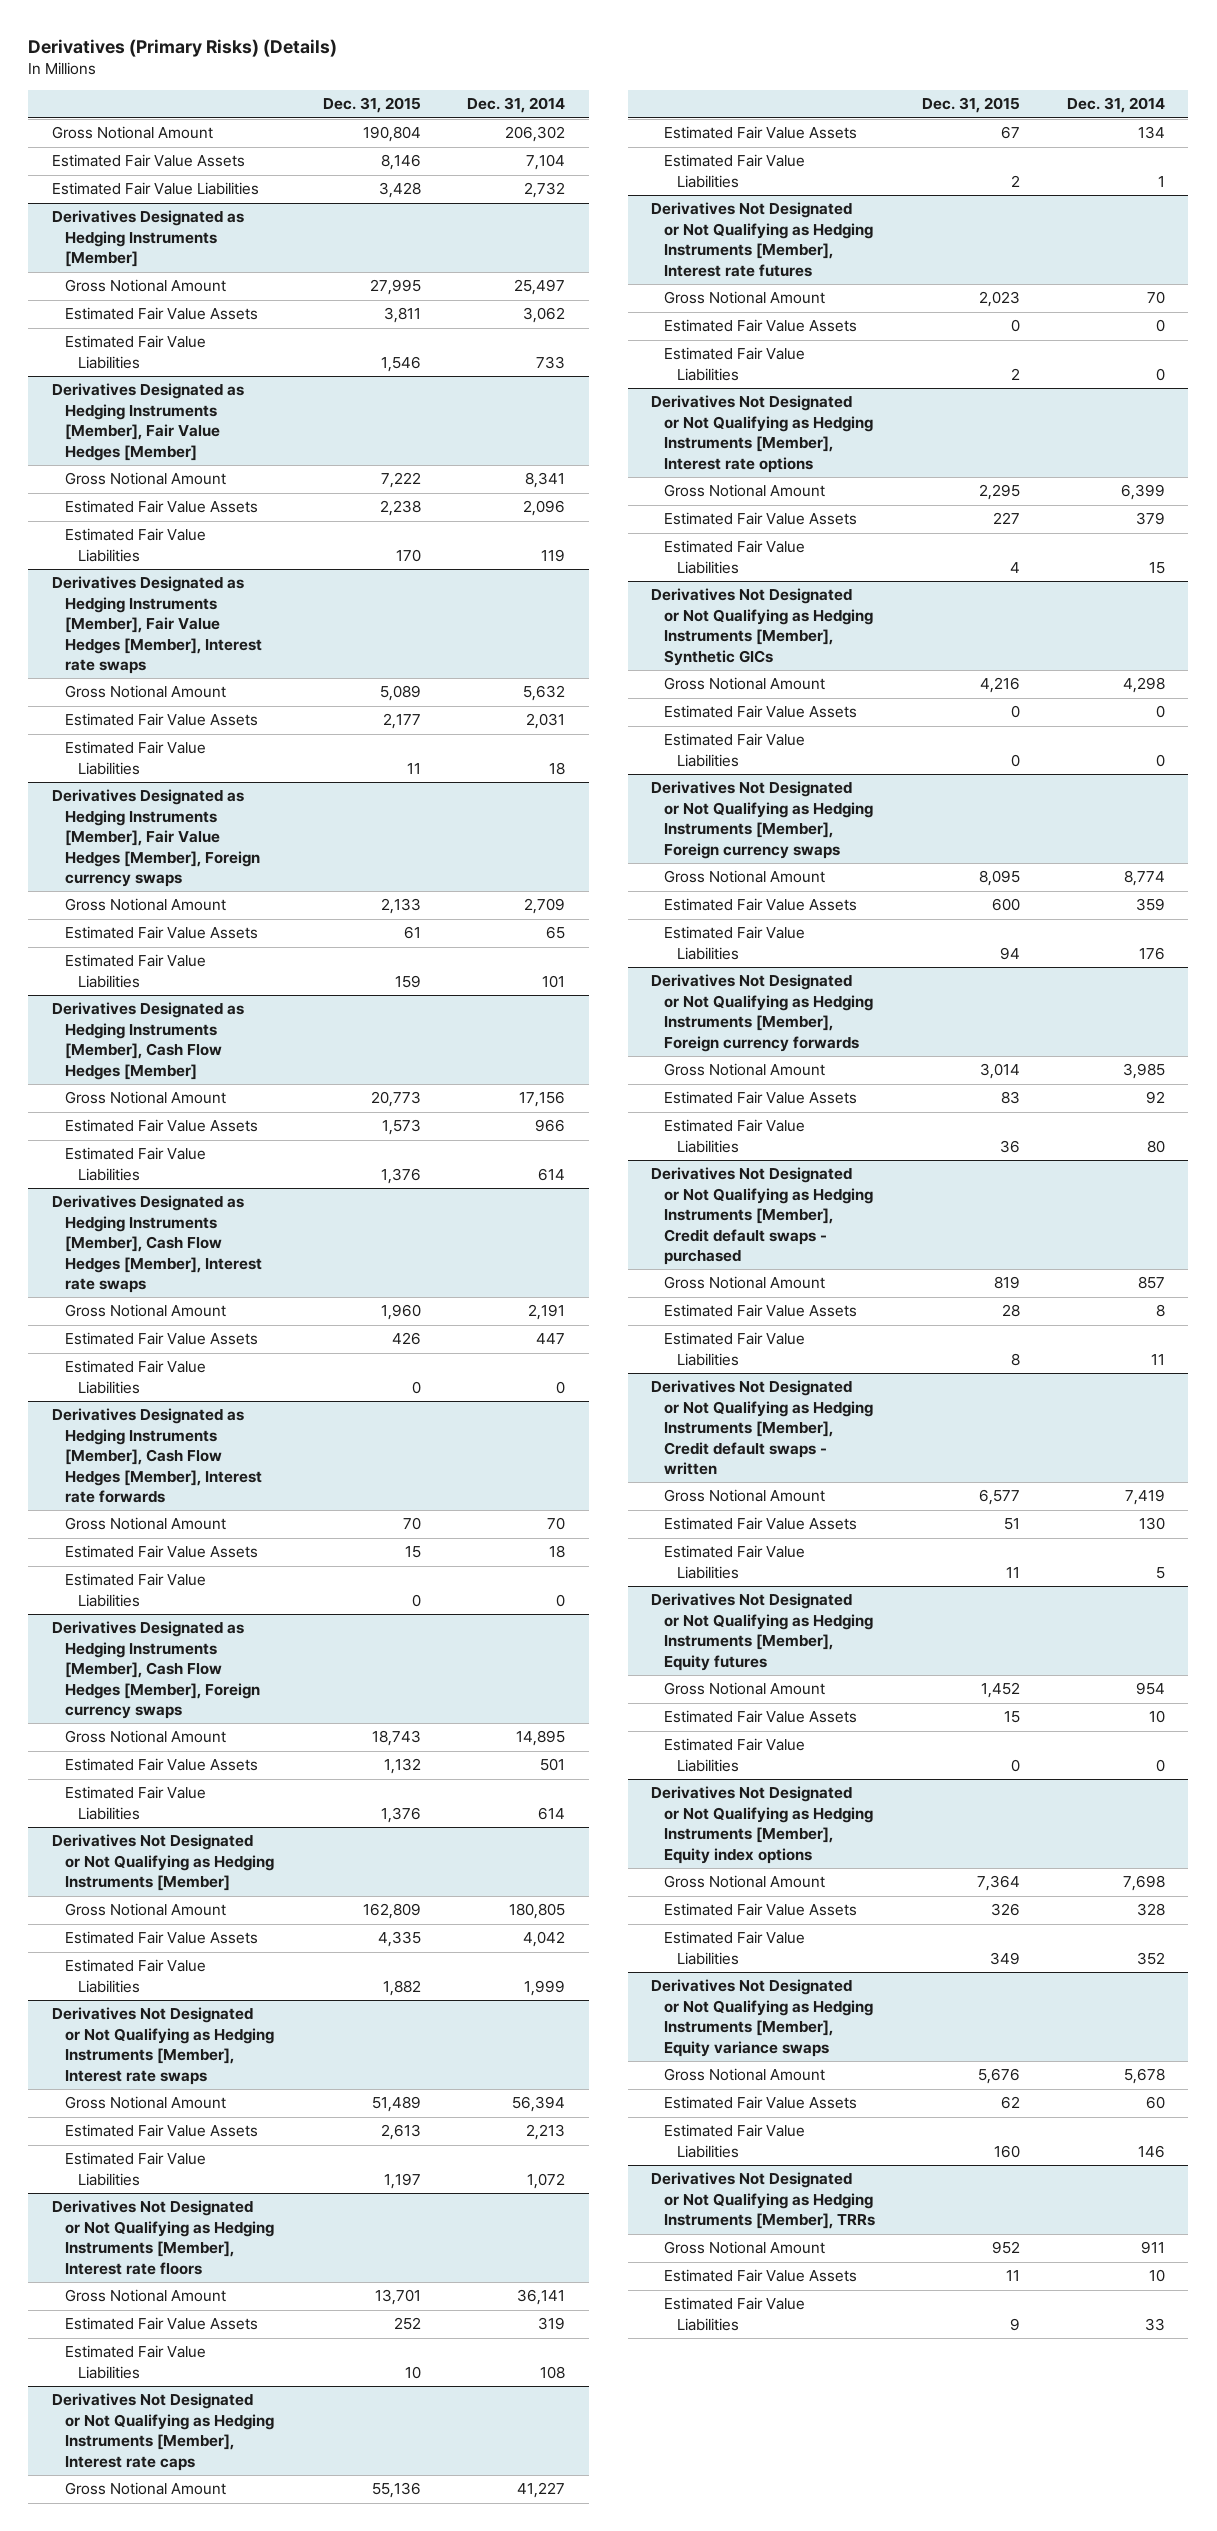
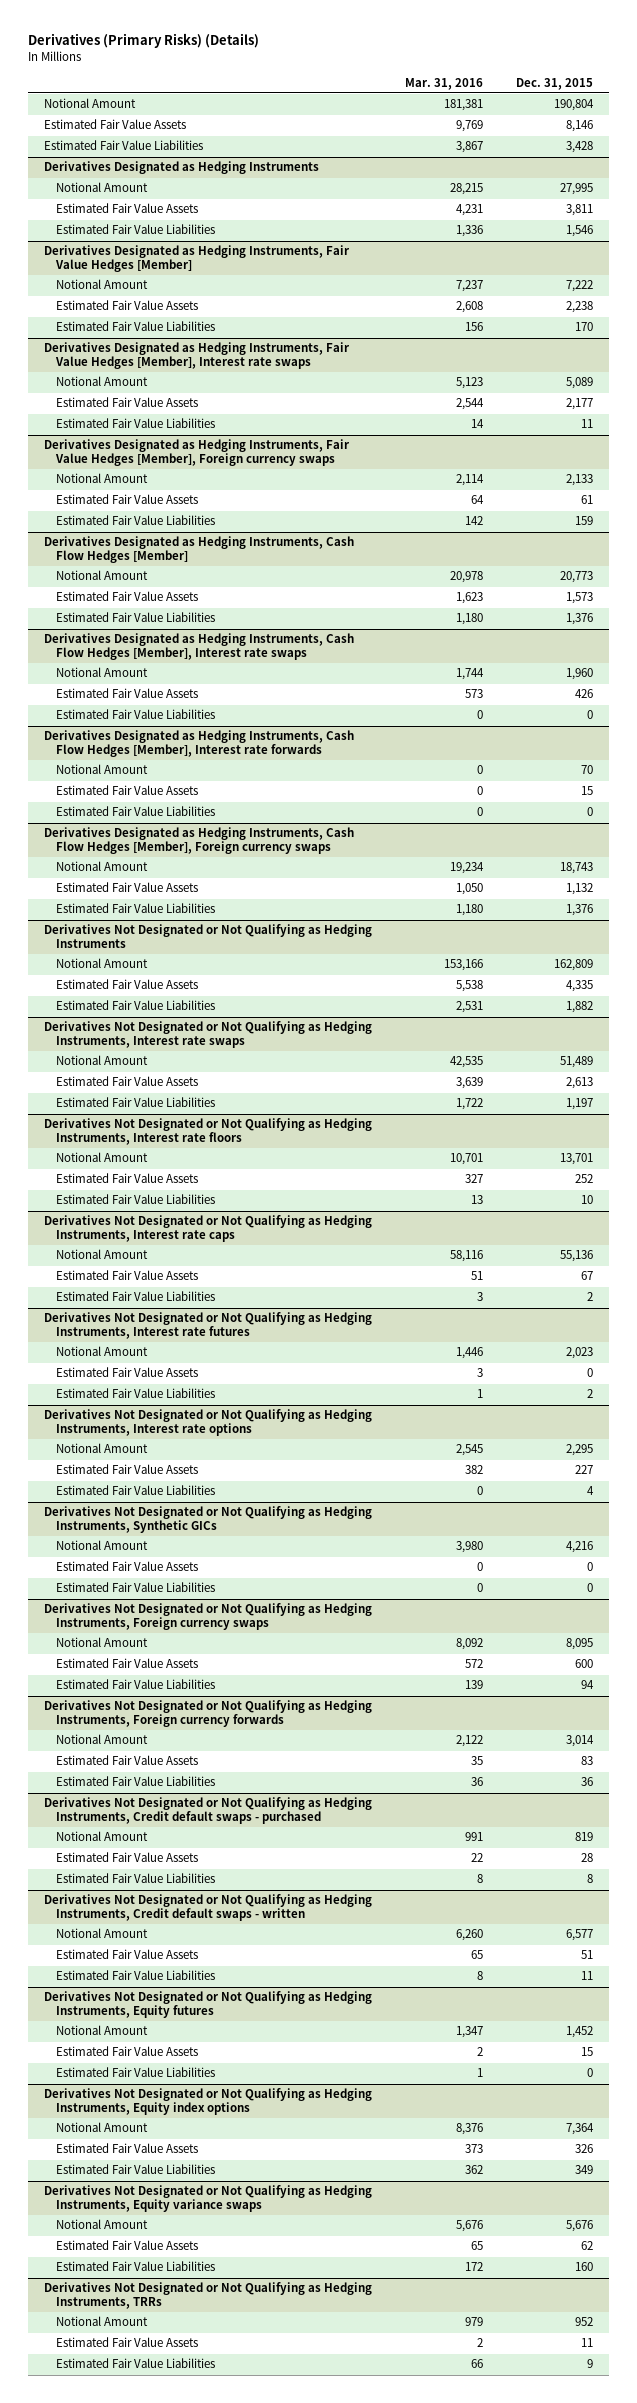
- | Dec. 31, 2015 | Dec. 31, 2014
+ | Mar. 31, 2016 | Dec. 31, 2015
- Gross Notional Amount | 190,804 | 206,302
+ Notional Amount | 181,381 | 190,804
- Derivatives Designated as Hedging Instruments [Member]
- Gross Notional Amount | 27,995 | 25,497
+ Derivatives Designated as Hedging Instruments
+ Notional Amount | 28,215 | 27,995
- Derivatives Designated as Hedging Instruments [Member], Fair Value Hedges [Member]
- Gross Notional Amount | 7,222 | 8,341
+ Derivatives Designated as Hedging Instruments, Fair Value Hedges [Member]
+ Notional Amount | 7,237 | 7,222
- Derivatives Designated as Hedging Instruments [Member], Fair Value Hedges [Member], Interest rate swaps
- Gross Notional Amount | 5,089 | 5,632
+ Derivatives Designated as Hedging Instruments, Fair Value Hedges [Member], Interest rate swaps
+ Notional Amount | 5,123 | 5,089
- Derivatives Designated as Hedging Instruments [Member], Fair Value Hedges [Member], Foreign currency swaps
- Gross Notional Amount | 2,133 | 2,709
+ Derivatives Designated as Hedging Instruments, Fair Value Hedges [Member], Foreign currency swaps
+ Notional Amount | 2,114 | 2,133
- Derivatives Designated as Hedging Instruments [Member], Cash Flow Hedges [Member]
- Gross Notional Amount | 20,773 | 17,156
+ Derivatives Designated as Hedging Instruments, Cash Flow Hedges [Member]
+ Notional Amount | 20,978 | 20,773
- Derivatives Designated as Hedging Instruments [Member], Cash Flow Hedges [Member], Interest rate swaps
- Gross Notional Amount | 1,960 | 2,191
+ Derivatives Designated as Hedging Instruments, Cash Flow Hedges [Member], Interest rate swaps
+ Notional Amount | 1,744 | 1,960
- Derivatives Designated as Hedging Instruments [Member], Cash Flow Hedges [Member], Interest rate forwards
- Gross Notional Amount | 70 | 70
+ Derivatives Designated as Hedging Instruments, Cash Flow Hedges [Member], Interest rate forwards
+ Notional Amount | 0 | 70
- Derivatives Designated as Hedging Instruments [Member], Cash Flow Hedges [Member], Foreign currency swaps
- Gross Notional Amount | 18,743 | 14,895
+ Derivatives Designated as Hedging Instruments, Cash Flow Hedges [Member], Foreign currency swaps
+ Notional Amount | 19,234 | 18,743
- Derivatives Not Designated or Not Qualifying as Hedging Instruments [Member]
- Gross Notional Amount | 162,809 | 180,805
+ Derivatives Not Designated or Not Qualifying as Hedging Instruments
+ Notional Amount | 153,166 | 162,809
- Derivatives Not Designated or Not Qualifying as Hedging Instruments [Member], Interest rate swaps
- Gross Notional Amount | 51,489 | 56,394
+ Derivatives Not Designated or Not Qualifying as Hedging Instruments, Interest rate swaps
+ Notional Amount | 42,535 | 51,489
- Derivatives Not Designated or Not Qualifying as Hedging Instruments [Member], Interest rate floors
- Gross Notional Amount | 13,701 | 36,141
+ Derivatives Not Designated or Not Qualifying as Hedging Instruments, Interest rate floors
+ Notional Amount | 10,701 | 13,701
- Derivatives Not Designated or Not Qualifying as Hedging Instruments [Member], Interest rate caps
- Gross Notional Amount | 55,136 | 41,227
+ Derivatives Not Designated or Not Qualifying as Hedging Instruments, Interest rate caps
+ Notional Amount | 58,116 | 55,136
- Derivatives Not Designated or Not Qualifying as Hedging Instruments [Member], Interest rate futures
- Gross Notional Amount | 2,023 | 70
+ Derivatives Not Designated or Not Qualifying as Hedging Instruments, Interest rate futures
+ Notional Amount | 1,446 | 2,023
- Derivatives Not Designated or Not Qualifying as Hedging Instruments [Member], Interest rate options
- Gross Notional Amount | 2,295 | 6,399
+ Derivatives Not Designated or Not Qualifying as Hedging Instruments, Interest rate options
+ Notional Amount | 2,545 | 2,295
- Derivatives Not Designated or Not Qualifying as Hedging Instruments [Member], Synthetic GICs
- Gross Notional Amount | 4,216 | 4,298
+ Derivatives Not Designated or Not Qualifying as Hedging Instruments, Synthetic GICs
+ Notional Amount | 3,980 | 4,216
- Derivatives Not Designated or Not Qualifying as Hedging Instruments [Member], Foreign currency swaps
- Gross Notional Amount | 8,095 | 8,774
+ Derivatives Not Designated or Not Qualifying as Hedging Instruments, Foreign currency swaps
+ Notional Amount | 8,092 | 8,095
- Derivatives Not Designated or Not Qualifying as Hedging Instruments [Member], Foreign currency forwards
- Gross Notional Amount | 3,014 | 3,985
+ Derivatives Not Designated or Not Qualifying as Hedging Instruments, Foreign currency forwards
+ Notional Amount | 2,122 | 3,014
- Derivatives Not Designated or Not Qualifying as Hedging Instruments [Member], Credit default swaps - purchased
- Gross Notional Amount | 819 | 857
+ Derivatives Not Designated or Not Qualifying as Hedging Instruments, Credit default swaps - purchased
+ Notional Amount | 991 | 819
- Derivatives Not Designated or Not Qualifying as Hedging Instruments [Member], Credit default swaps - written
- Gross Notional Amount | 6,577 | 7,419
+ Derivatives Not Designated or Not Qualifying as Hedging Instruments, Credit default swaps - written
+ Notional Amount | 6,260 | 6,577
- Derivatives Not Designated or Not Qualifying as Hedging Instruments [Member], Equity futures
- Gross Notional Amount | 1,452 | 954
+ Derivatives Not Designated or Not Qualifying as Hedging Instruments, Equity futures
+ Notional Amount | 1,347 | 1,452
- Derivatives Not Designated or Not Qualifying as Hedging Instruments [Member], Equity index options
- Gross Notional Amount | 7,364 | 7,698
+ Derivatives Not Designated or Not Qualifying as Hedging Instruments, Equity index options
+ Notional Amount | 8,376 | 7,364
- Derivatives Not Designated or Not Qualifying as Hedging Instruments [Member], Equity variance swaps
- Gross Notional Amount | 5,676 | 5,678
+ Derivatives Not Designated or Not Qualifying as Hedging Instruments, Equity variance swaps
+ Notional Amount | 5,676 | 5,676
- Derivatives Not Designated or Not Qualifying as Hedging Instruments [Member], TRRs
- Gross Notional Amount | 952 | 911
+ Derivatives Not Designated or Not Qualifying as Hedging Instruments, TRRs
+ Notional Amount | 979 | 952

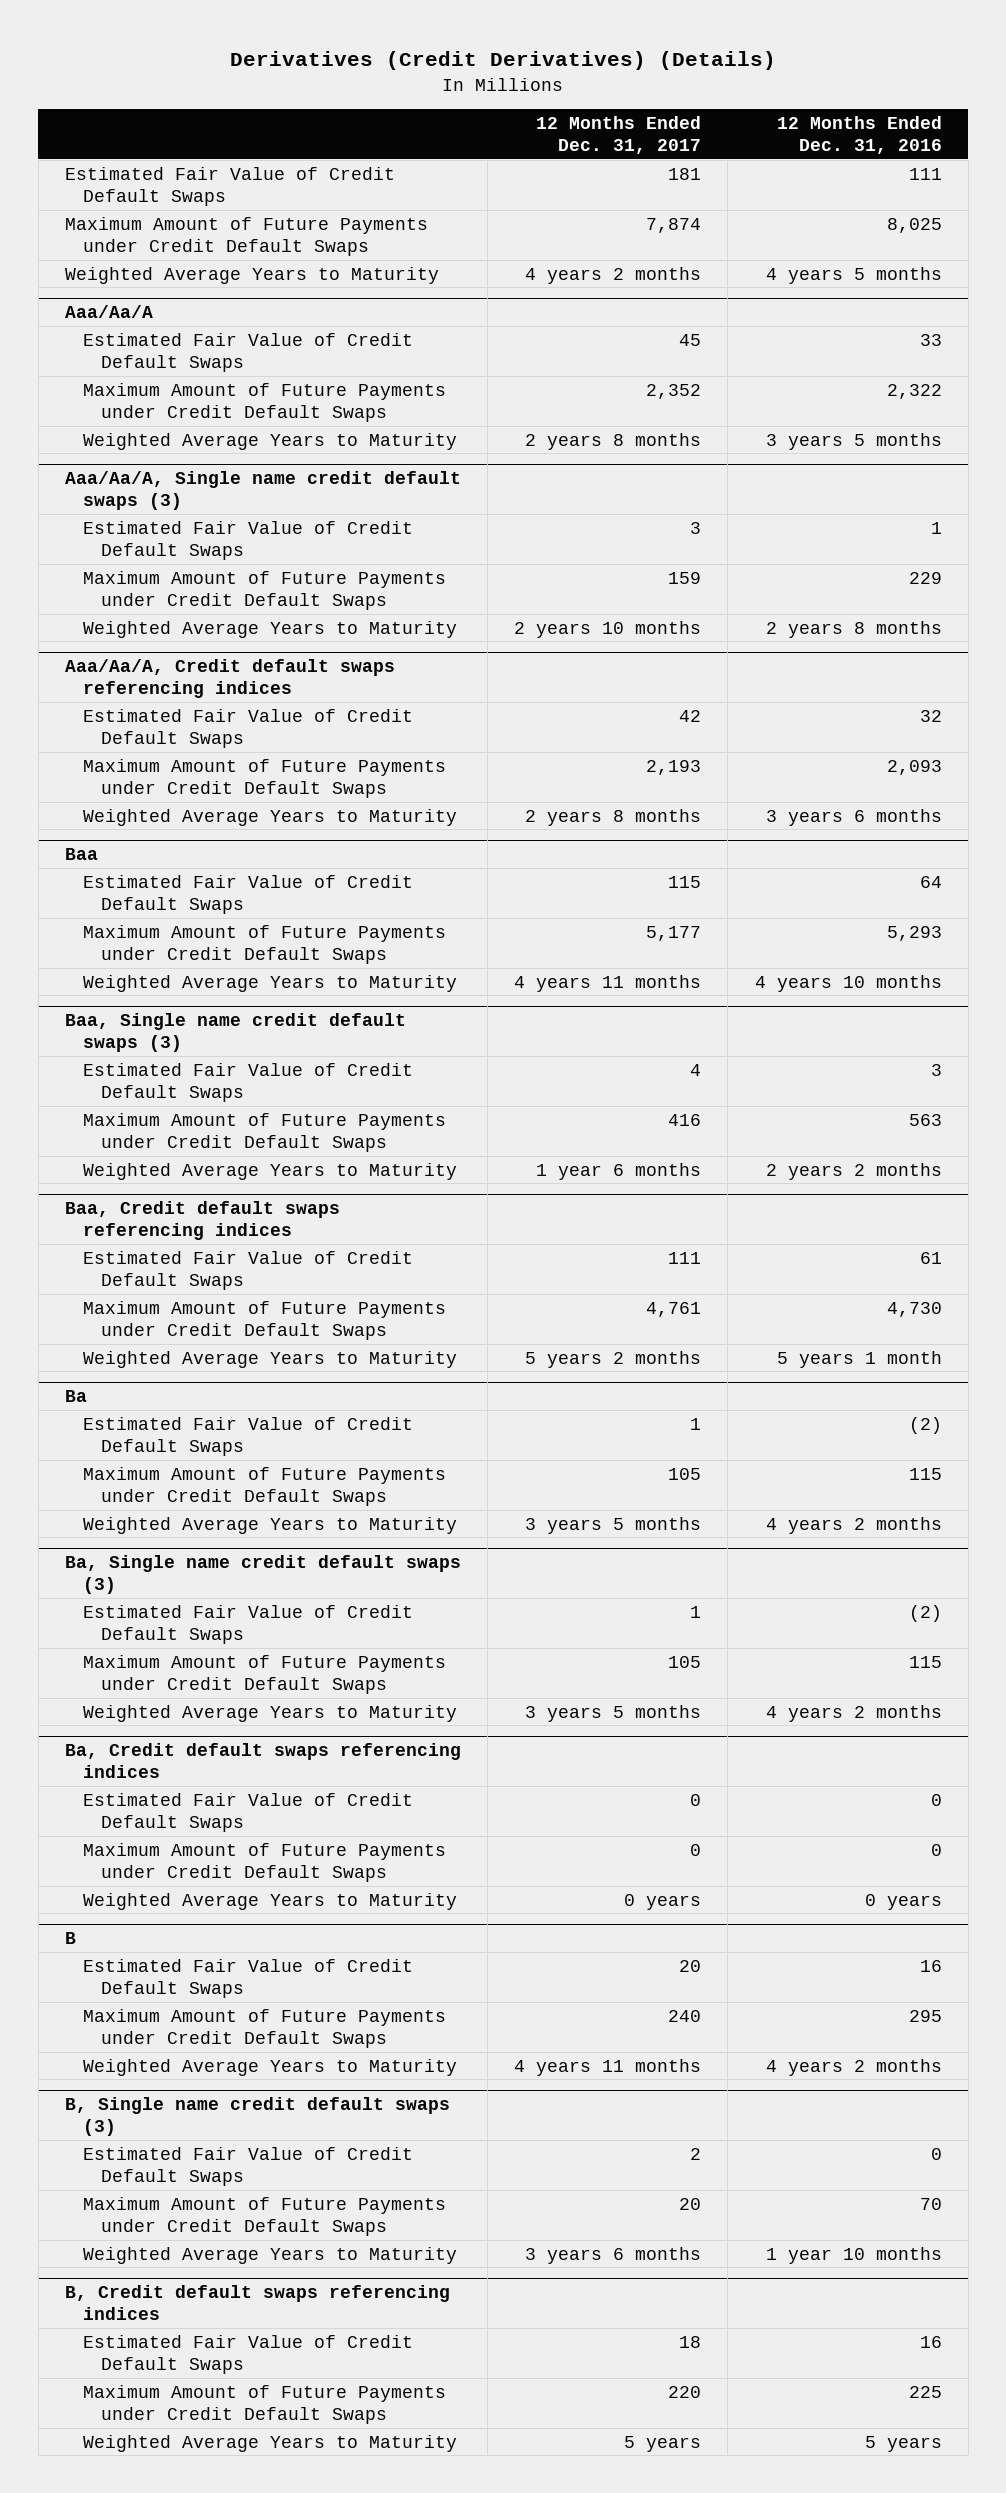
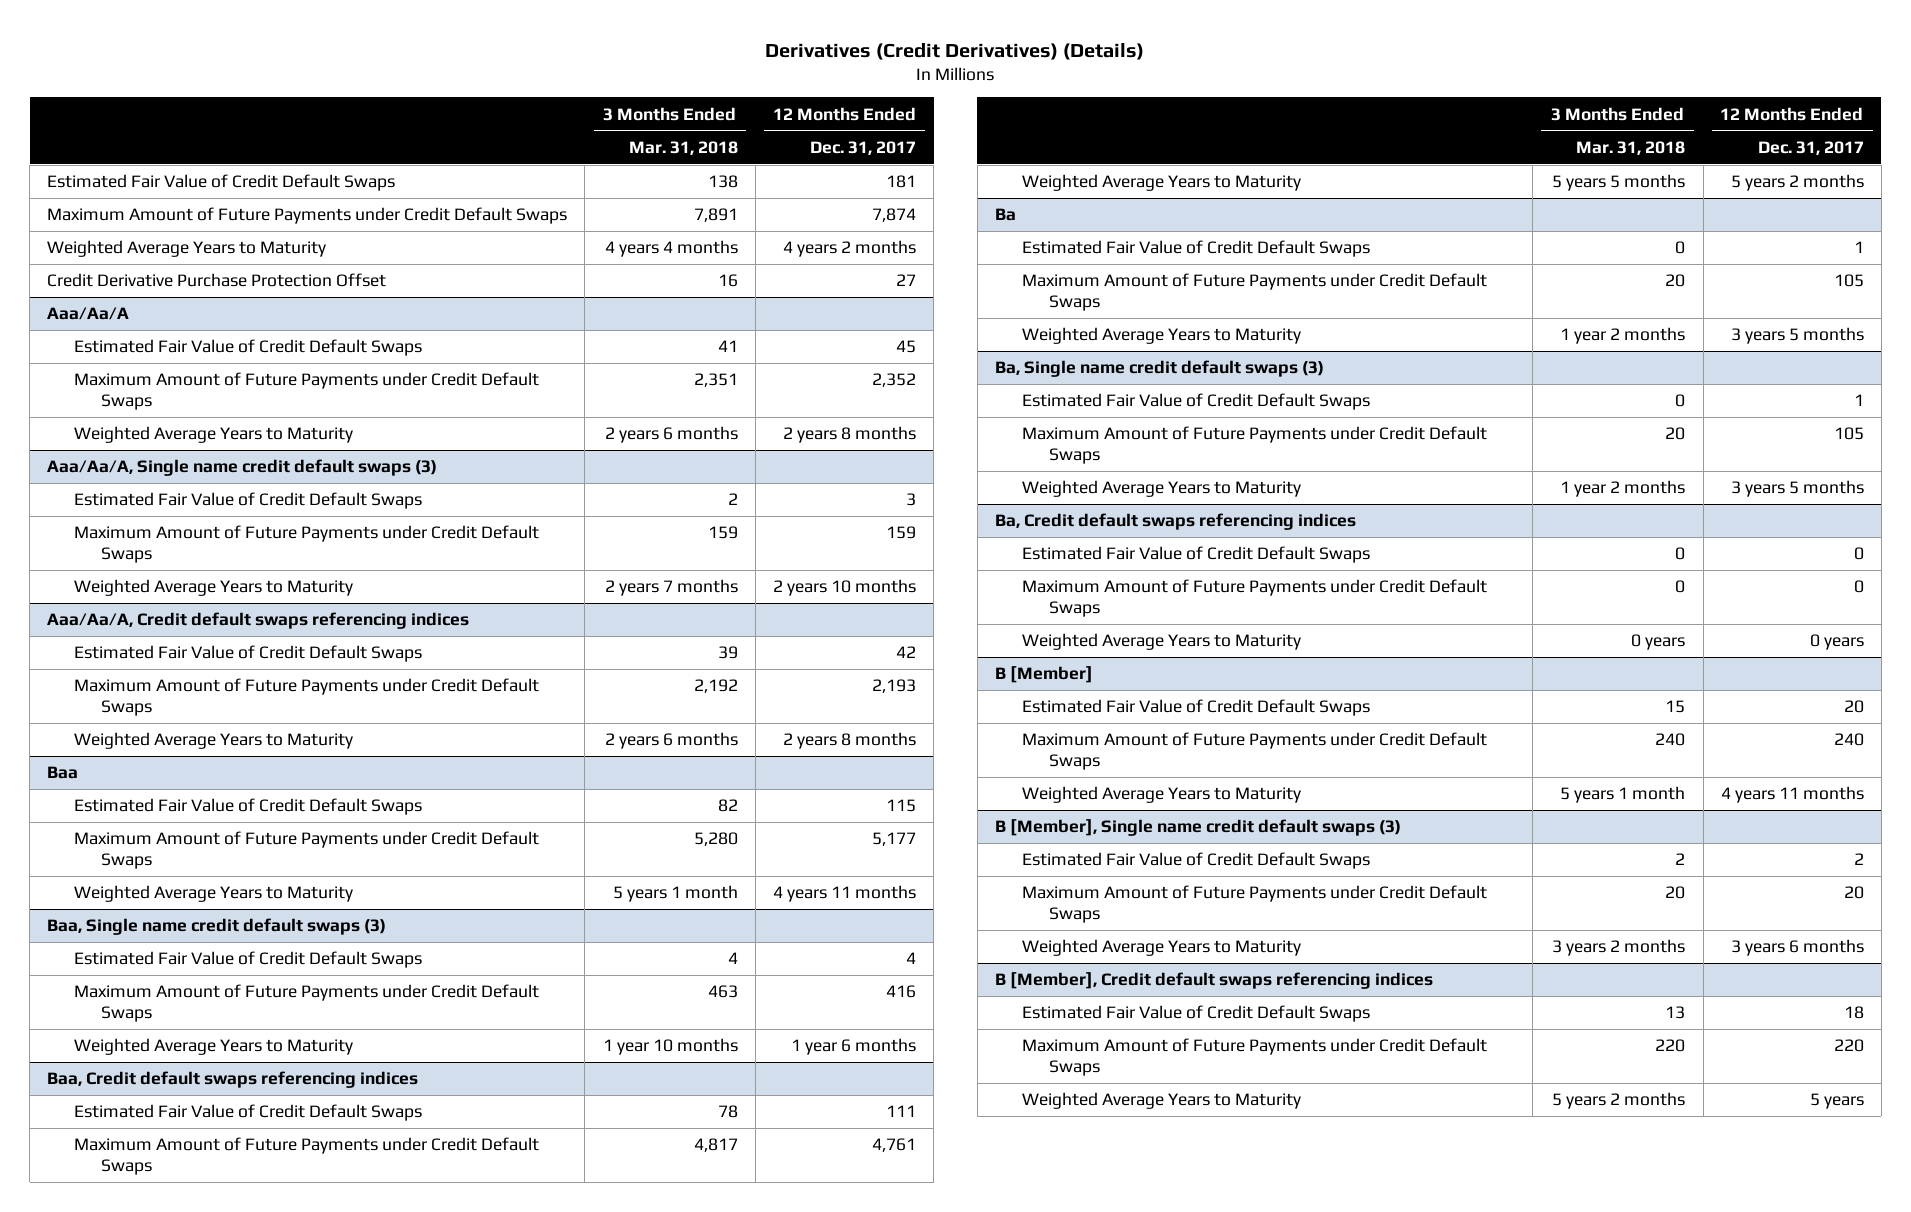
- | 12 Months Ended Dec. 31, 2017 | 12 Months Ended Dec. 31, 2016
+ | 3 Months Ended Mar. 31, 2018 | 12 Months Ended Dec. 31, 2017
+ Credit Derivative Purchase Protection Offset | 16 | 27
- B
+ B [Member]
- B, Single name credit default swaps (3)
+ B [Member], Single name credit default swaps (3)
- B, Credit default swaps referencing indices
+ B [Member], Credit default swaps referencing indices

